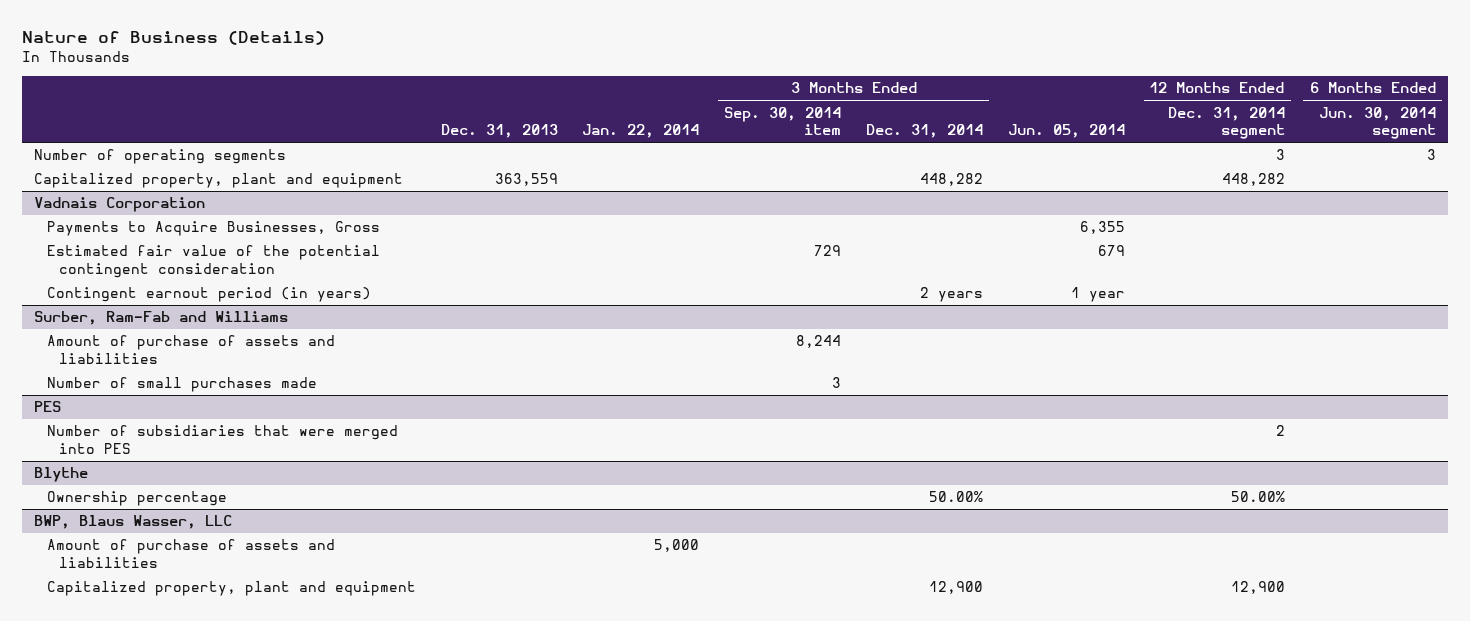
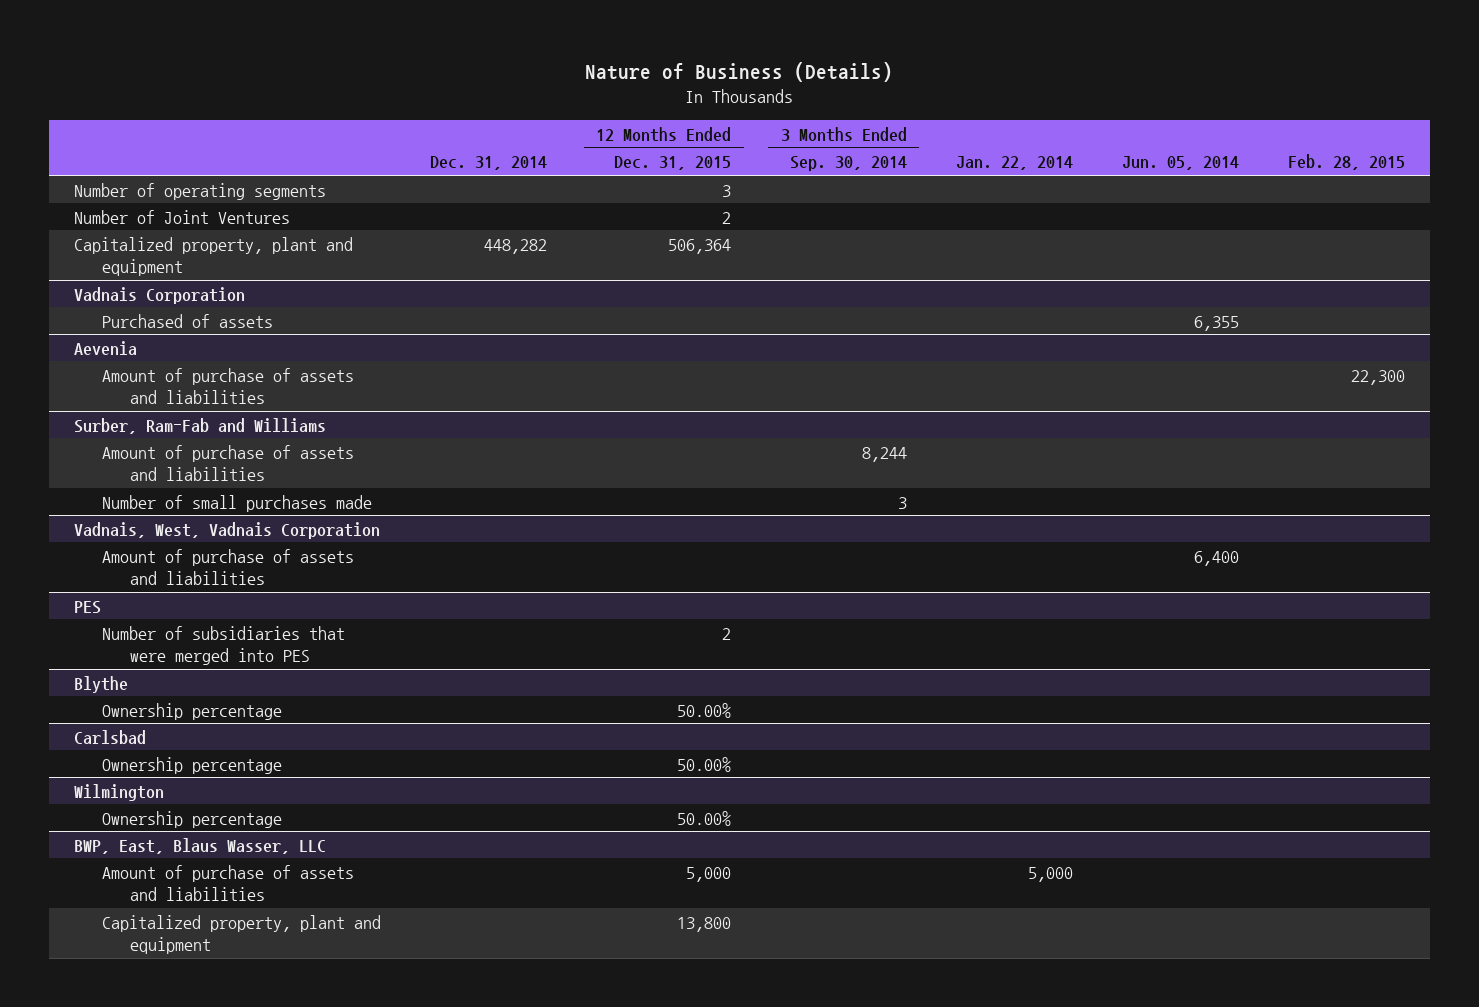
- | Dec. 31, 2013 | Jan. 22, 2014 | 3 Months Ended Sep. 30, 2014 item | 3 Months Ended Dec. 31, 2014 | Jun. 05, 2014 | 12 Months Ended Dec. 31, 2014 segment | 6 Months Ended Jun. 30, 2014 segment
+ | Dec. 31, 2014 | 12 Months Ended Dec. 31, 2015 | 3 Months Ended Sep. 30, 2014 | Jan. 22, 2014 | Jun. 05, 2014 | Feb. 28, 2015
+ Number of Joint Ventures | | 2 | | | |
@ Vadnais Corporation
- Payments to Acquire Businesses, Gross | | | | | 6,355 | |
- Estimated fair value of the potential contingent consideration | | | 729 | | 679 | |
- Contingent earnout period (in years) | | | | 2 years | 1 year | |
+ Purchased of assets | | | | | 6,355 |
+ Aevenia
+ Amount of purchase of assets and liabilities | | | | | | 22,300
+ Vadnais, West, Vadnais Corporation
+ Amount of purchase of assets and liabilities | | | | | 6,400 |
- BWP, Blaus Wasser, LLC
+ Carlsbad
+ Ownership percentage | | 50.00% | | | |
+ Wilmington
+ Ownership percentage | | 50.00% | | | |
+ BWP, East, Blaus Wasser, LLC

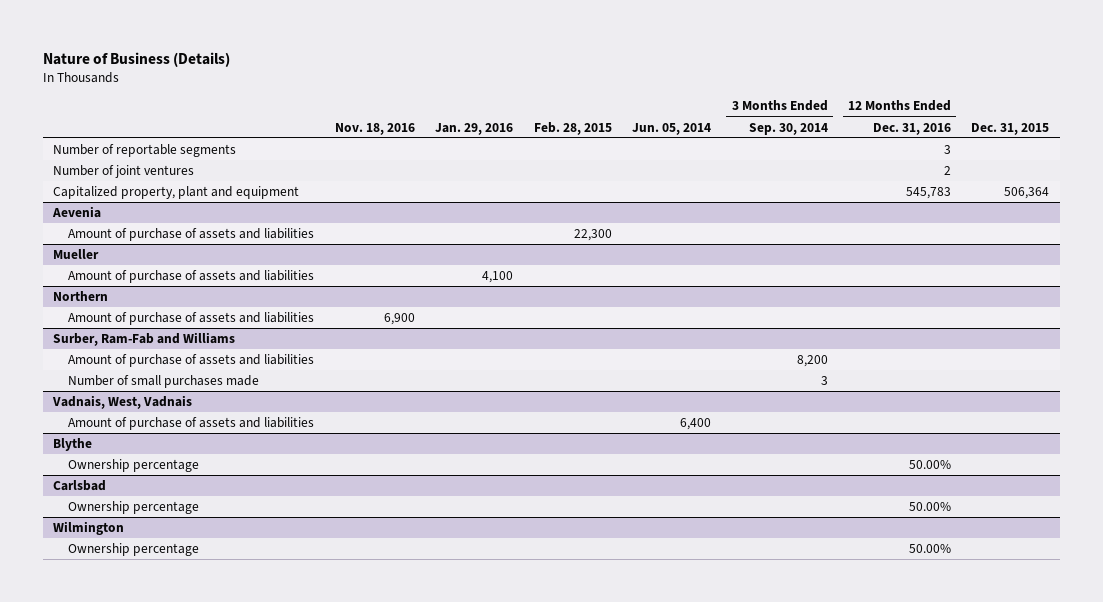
- | Dec. 31, 2014 | 12 Months Ended Dec. 31, 2015 | 3 Months Ended Sep. 30, 2014 | Jan. 22, 2014 | Jun. 05, 2014 | Feb. 28, 2015
+ | Nov. 18, 2016 | Jan. 29, 2016 | Feb. 28, 2015 | Jun. 05, 2014 | 3 Months Ended Sep. 30, 2014 | 12 Months Ended Dec. 31, 2016 | Dec. 31, 2015
- Number of operating segments | | 3 | | | |
- Number of Joint Ventures | | 2 | | | |
+ Number of reportable segments | | | | | | 3 |
+ Number of joint ventures | | | | | | 2 |
- Vadnais Corporation
- Purchased of assets | | | | | 6,355 |
+ Mueller
+ Amount of purchase of assets and liabilities | | 4,100 | | | | |
+ Northern
+ Amount of purchase of assets and liabilities | 6,900 | | | | | |
@ Surber, Ram-Fab and Williams
- Amount of purchase of assets and liabilities | | | 8,244 | | |
+ Amount of purchase of assets and liabilities | | | | | 8,200 | |
- Vadnais, West, Vadnais Corporation
+ Vadnais, West, Vadnais
- PES
- Number of subsidiaries that were merged into PES | | 2 | | | |
- BWP, East, Blaus Wasser, LLC
- Amount of purchase of assets and liabilities | | 5,000 | | 5,000 | |
- Capitalized property, plant and equipment | | 13,800 | | | |

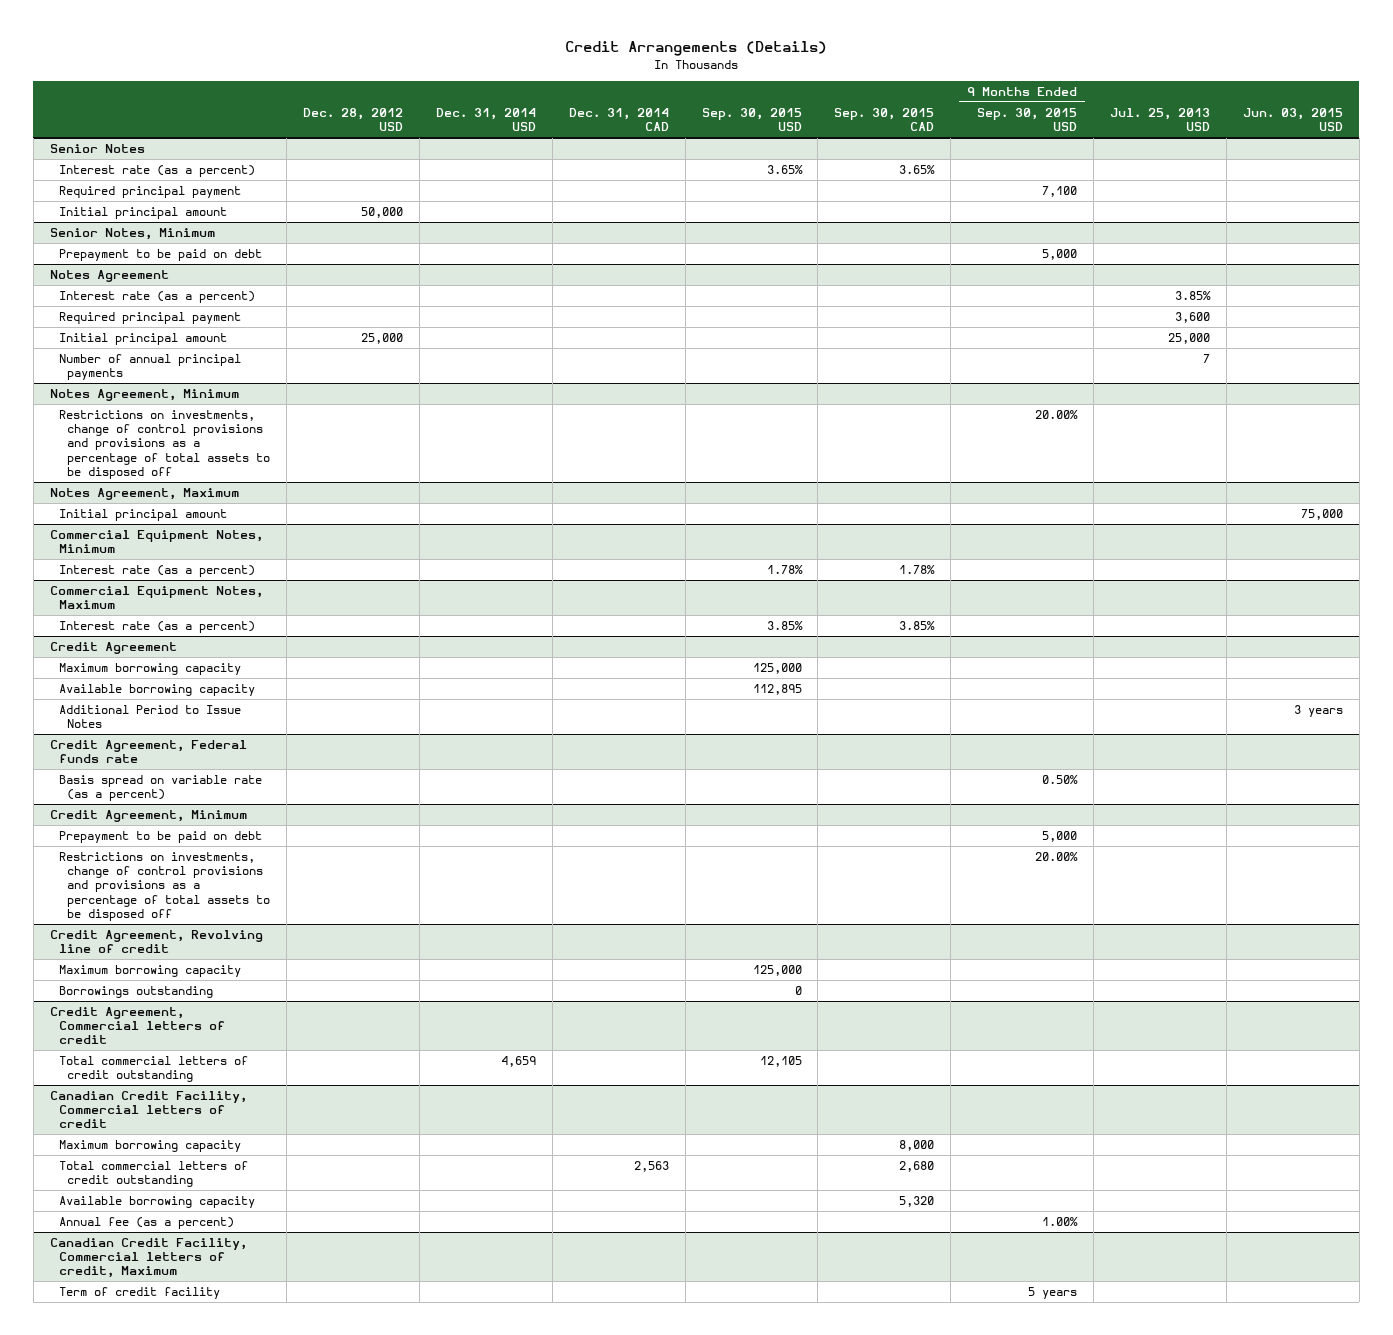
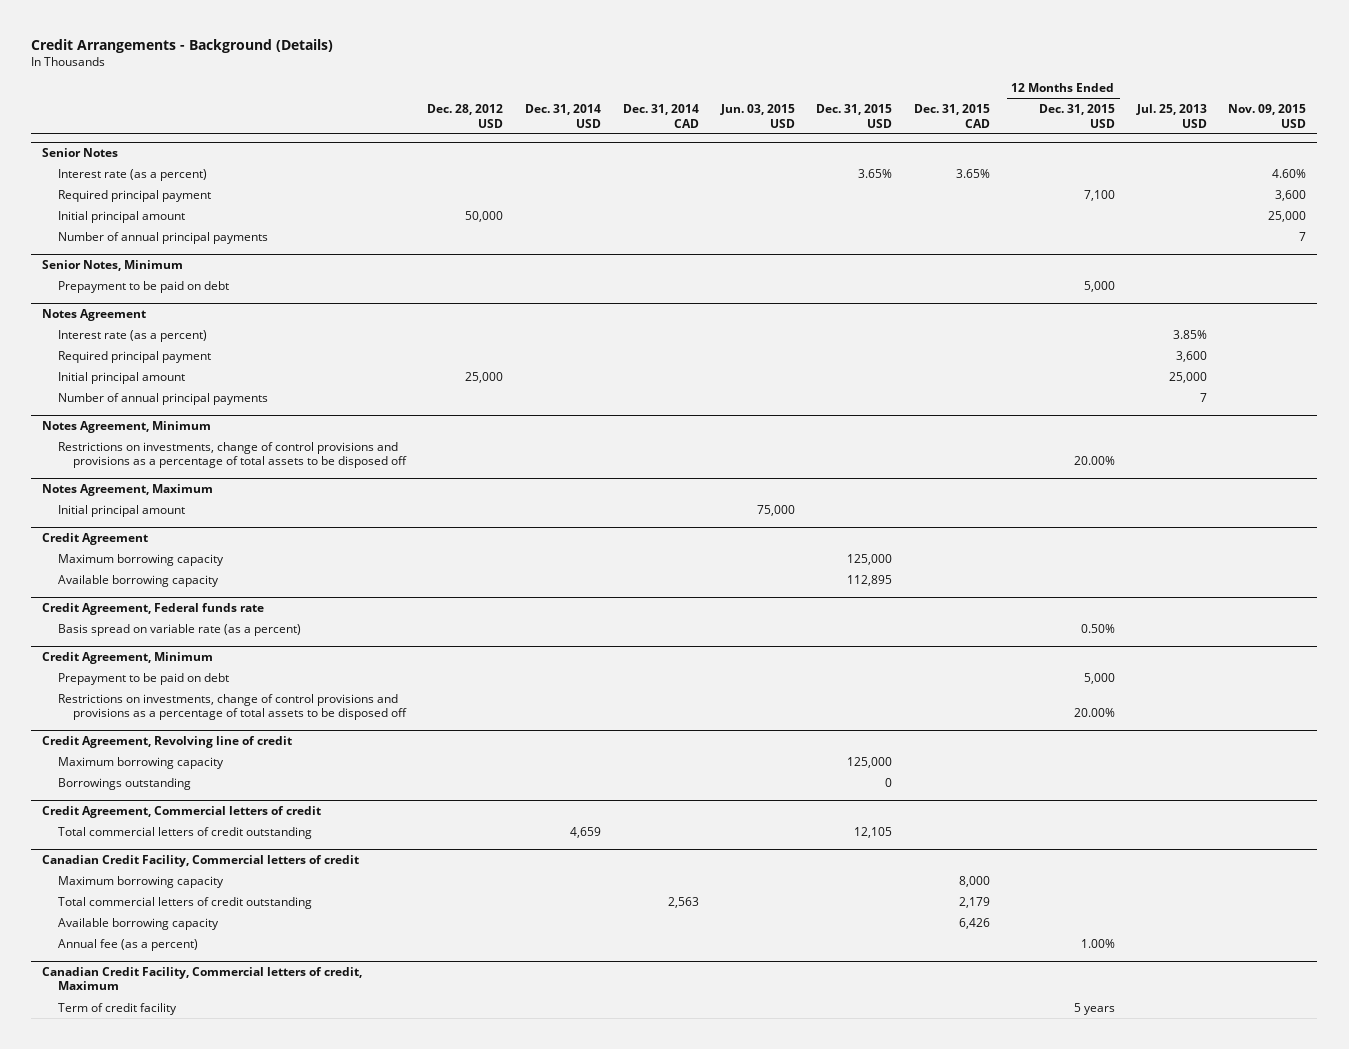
- Credit Arrangements (Details)
+ Credit Arrangements - Background (Details)
- | Dec. 28, 2012 USD | Dec. 31, 2014 USD | Dec. 31, 2014 CAD | Sep. 30, 2015 USD | Sep. 30, 2015 CAD | 9 Months Ended Sep. 30, 2015 USD | Jul. 25, 2013 USD | Jun. 03, 2015 USD
+ | Dec. 28, 2012 USD | Dec. 31, 2014 USD | Dec. 31, 2014 CAD | Jun. 03, 2015 USD | Dec. 31, 2015 USD | Dec. 31, 2015 CAD | 12 Months Ended Dec. 31, 2015 USD | Jul. 25, 2013 USD | Nov. 09, 2015 USD
@ Senior Notes
+ Number of annual principal payments | | | | | | | | | 7
- Commercial Equipment Notes, Minimum
- Interest rate (as a percent) | | | | 1.78% | 1.78% | | |
- Commercial Equipment Notes, Maximum
- Interest rate (as a percent) | | | | 3.85% | 3.85% | | |
@ Credit Agreement
- Additional Period to Issue Notes | | | | | | | | 3 years

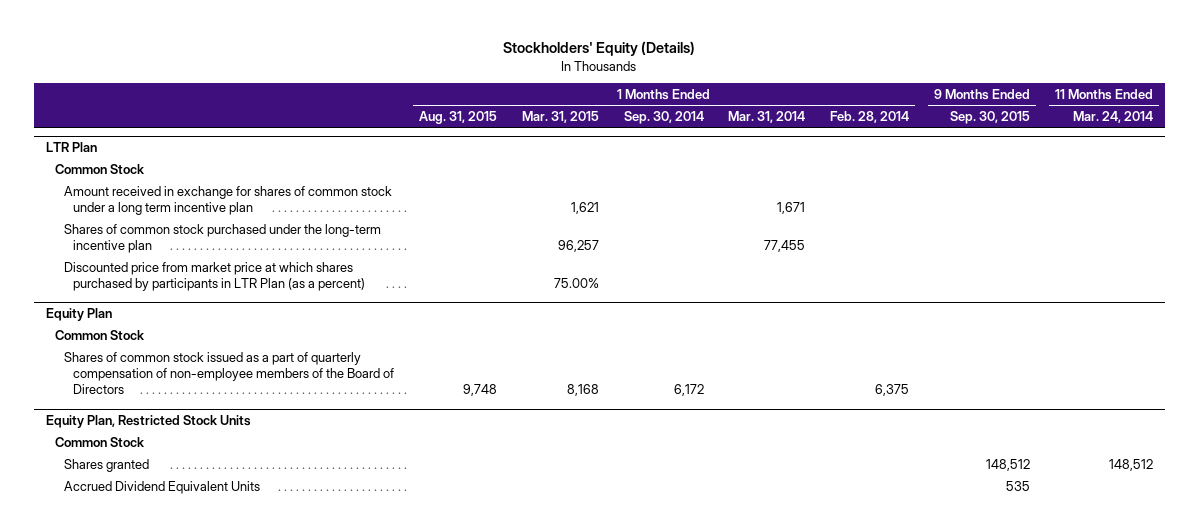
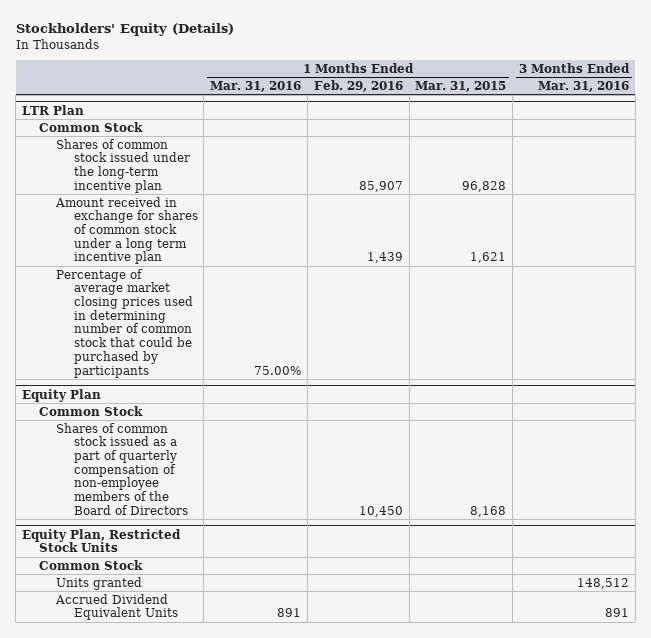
- | 1 Months Ended Aug. 31, 2015 | 1 Months Ended Mar. 31, 2015 | 1 Months Ended Sep. 30, 2014 | 1 Months Ended Mar. 31, 2014 | 1 Months Ended Feb. 28, 2014 | 9 Months Ended Sep. 30, 2015 | 11 Months Ended Mar. 24, 2014
+ | 1 Months Ended Mar. 31, 2016 | 1 Months Ended Feb. 29, 2016 | 1 Months Ended Mar. 31, 2015 | 3 Months Ended Mar. 31, 2016
@ LTR Plan
+ Shares of common stock issued under the long-term incentive plan | | 85,907 | 96,828 |
- Shares of common stock purchased under the long-term incentive plan | | 96,257 | | 77,455 | | |
- Discounted price from market price at which shares purchased by participants in LTR Plan (as a percent) | | 75.00% | | | | |
+ Percentage of average market closing prices used in determining number of common stock that could be purchased by participants | 75.00% | | |
@ Equity Plan, Restricted Stock Units
- Shares granted | | | | | | 148,512 | 148,512
+ Units granted | | | | 148,512

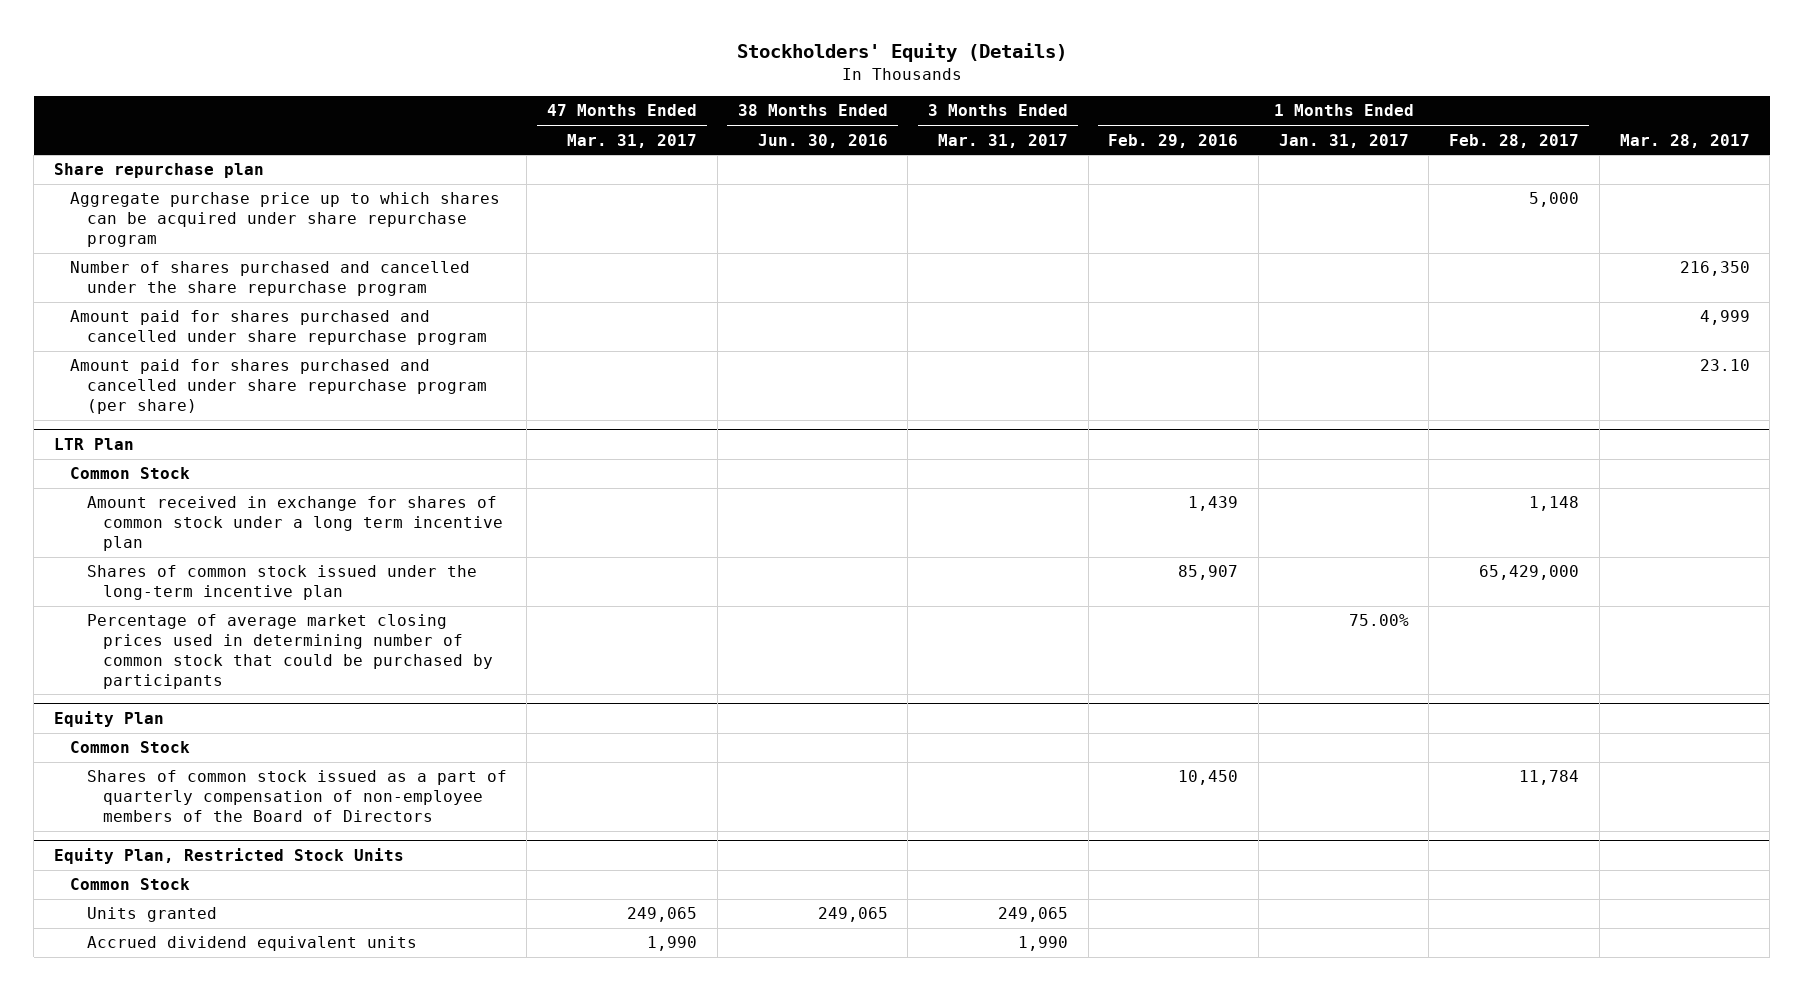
- | 1 Months Ended Mar. 31, 2016 | 1 Months Ended Feb. 29, 2016 | 1 Months Ended Mar. 31, 2015 | 3 Months Ended Mar. 31, 2016
+ | 47 Months Ended Mar. 31, 2017 | 38 Months Ended Jun. 30, 2016 | 3 Months Ended Mar. 31, 2017 | 1 Months Ended Feb. 29, 2016 | 1 Months Ended Jan. 31, 2017 | 1 Months Ended Feb. 28, 2017 | Mar. 28, 2017
+ Share repurchase plan
+ Aggregate purchase price up to which shares can be acquired under share repurchase program | | | | | | 5,000 |
+ Number of shares purchased and cancelled under the share repurchase program | | | | | | | 216,350
+ Amount paid for shares purchased and cancelled under share repurchase program | | | | | | | 4,999
+ Amount paid for shares purchased and cancelled under share repurchase program (per share) | | | | | | | 23.10
@ LTR Plan
moved down: Shares of common stock issued under the long-term incentive plan | | | | 85,907 | | 65,429,000 |
@ Equity Plan, Restricted Stock Units
- Accrued Dividend Equivalent Units | 891 | | | 891
+ Accrued dividend equivalent units | 1,990 | | 1,990 | | | |

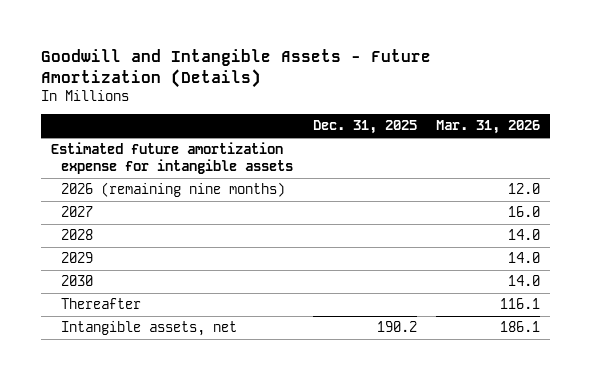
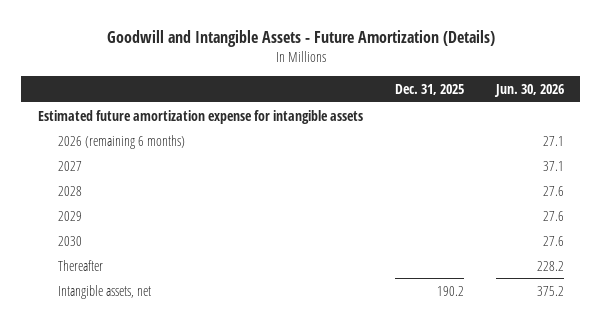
- | Dec. 31, 2025 | Mar. 31, 2026
+ | Dec. 31, 2025 | Jun. 30, 2026
- 2026 (remaining nine months) | | 12.0
+ 2026 (remaining 6 months) | | 27.1

